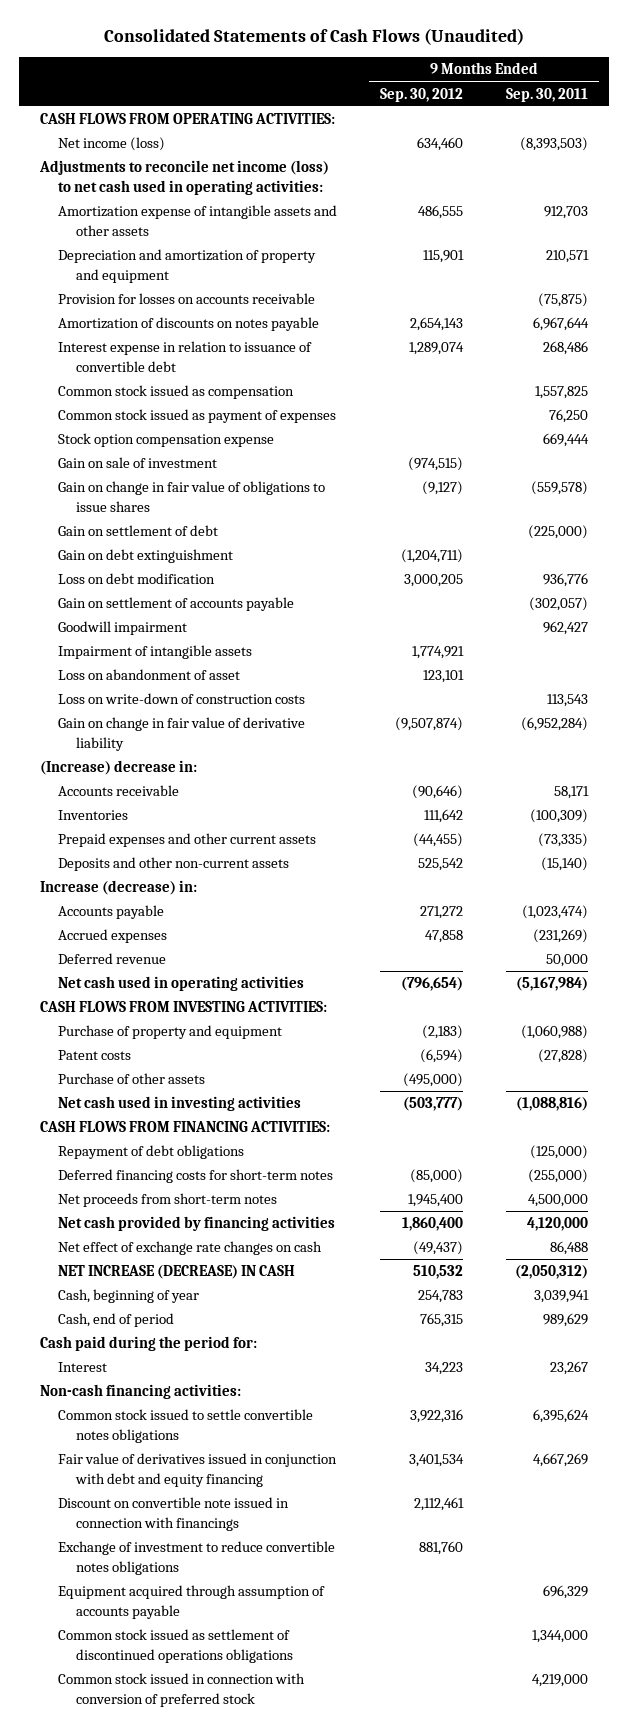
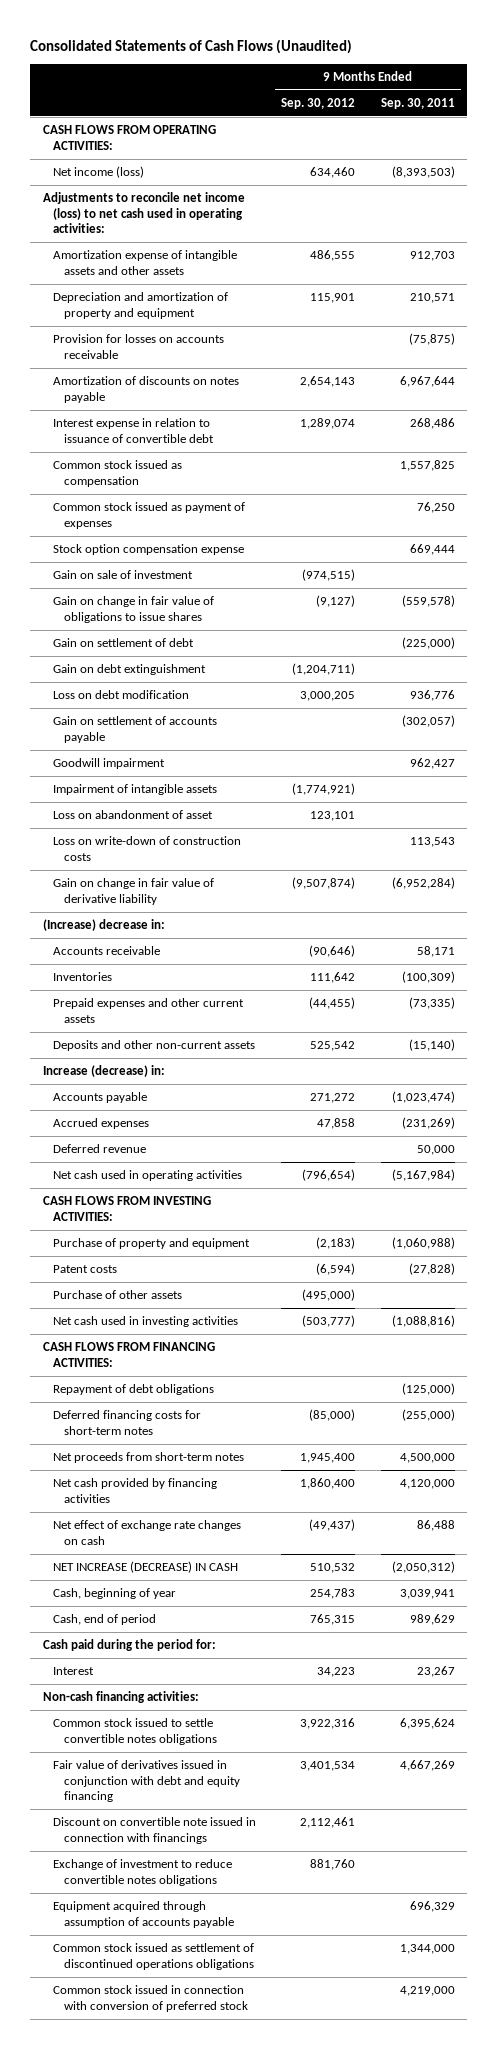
- Impairment of intangible assets | 1,774,921 |
+ Impairment of intangible assets | (1,774,921) |

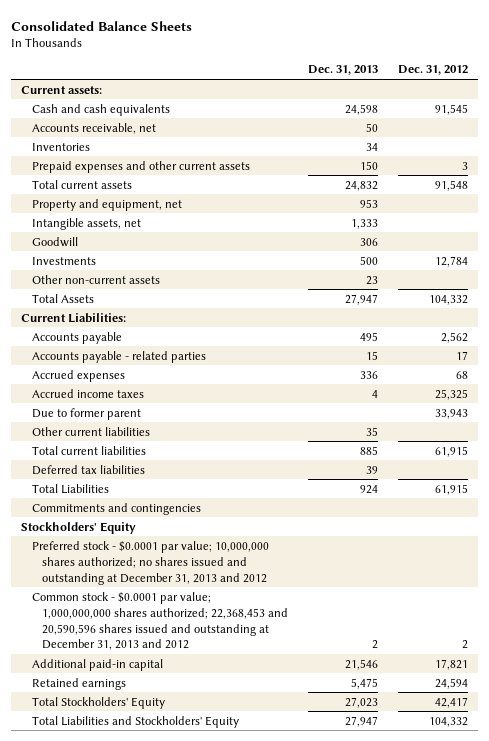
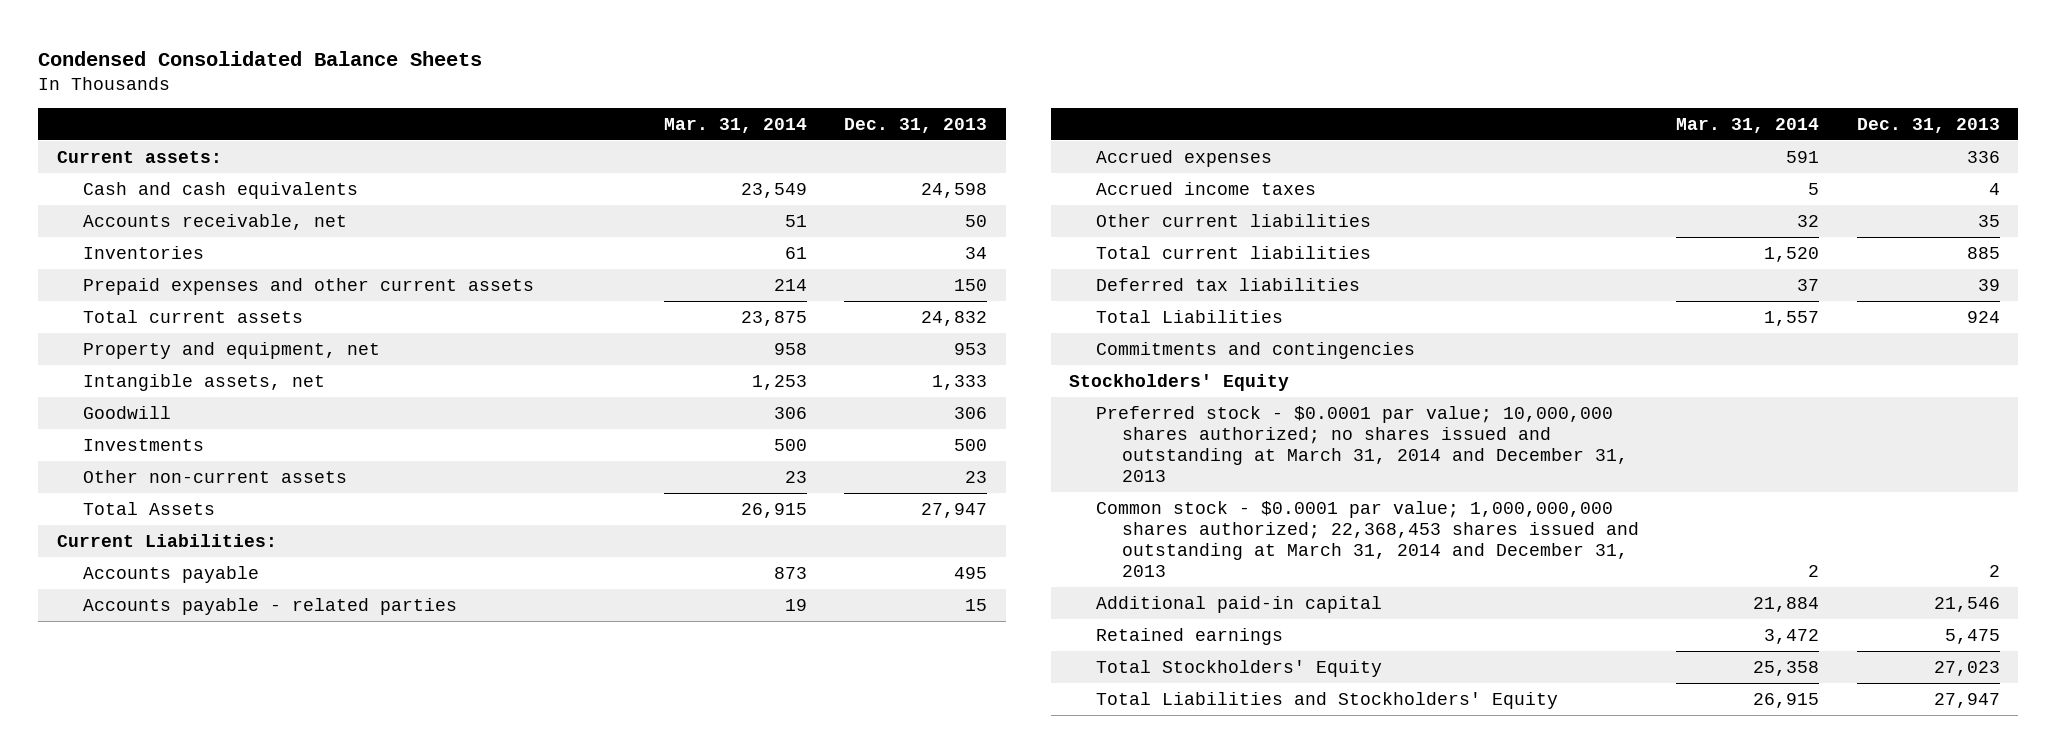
- Consolidated Balance Sheets
+ Condensed Consolidated Balance Sheets
- | Dec. 31, 2013 | Dec. 31, 2012
+ | Mar. 31, 2014 | Dec. 31, 2013
- Due to former parent | | 33,943
- Preferred stock - $0.0001 par value; 10,000,000 shares authorized; no shares issued and outstanding at December 31, 2013 and 2012
- Common stock - $0.0001 par value; 1,000,000,000 shares authorized; 22,368,453 and 20,590,596 shares issued and outstanding at December 31, 2013 and 2012 | 2 | 2
+ Preferred stock - $0.0001 par value; 10,000,000 shares authorized; no shares issued and outstanding at March 31, 2014 and December 31, 2013
+ Common stock - $0.0001 par value; 1,000,000,000 shares authorized; 22,368,453 shares issued and outstanding at March 31, 2014 and December 31, 2013 | 2 | 2

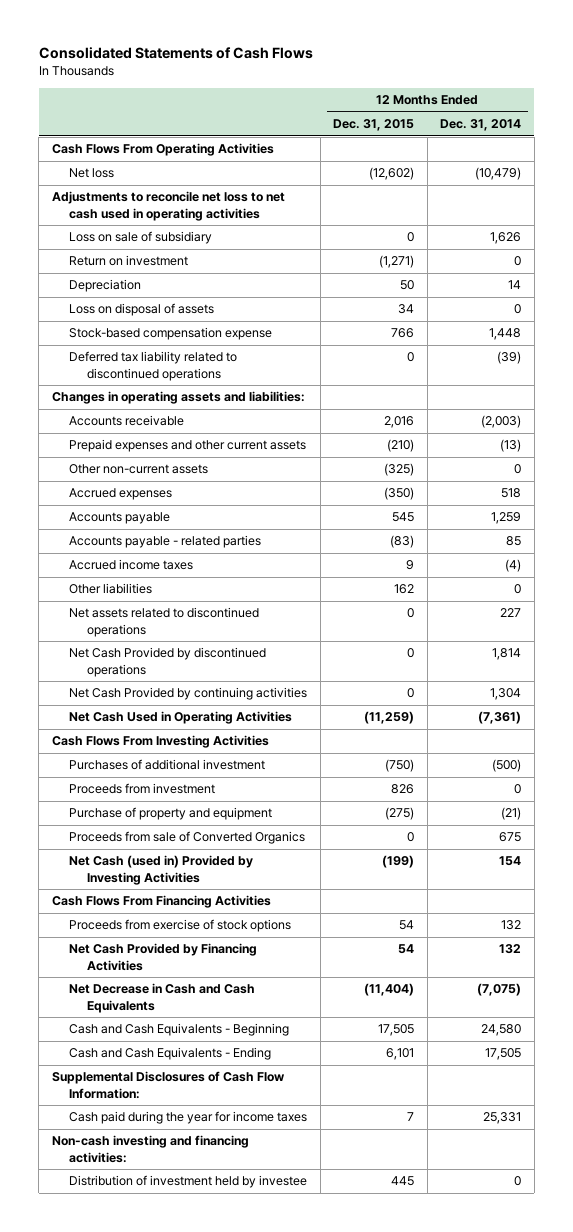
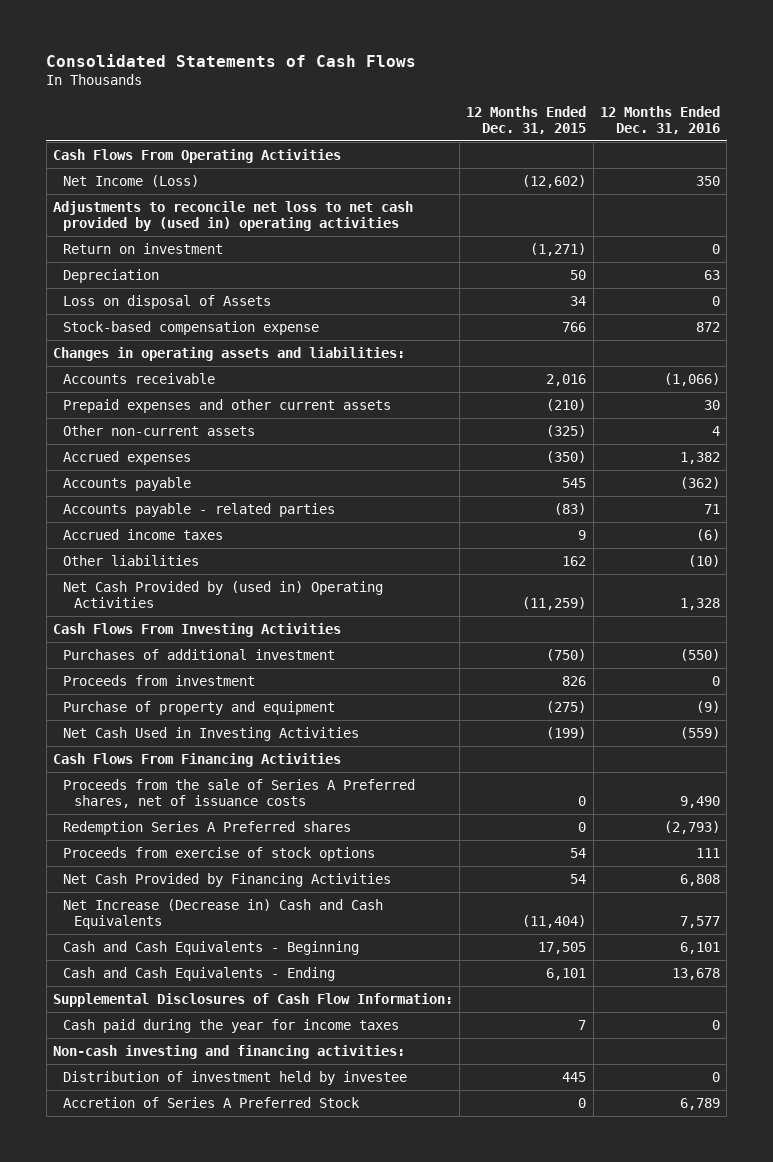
- | 12 Months Ended Dec. 31, 2015 | 12 Months Ended Dec. 31, 2014
+ | 12 Months Ended Dec. 31, 2015 | 12 Months Ended Dec. 31, 2016
- Net loss | (12,602) | (10,479)
- Adjustments to reconcile net loss to net cash used in operating activities
- Loss on sale of subsidiary | 0 | 1,626
+ Net Income (Loss) | (12,602) | 350
+ Adjustments to reconcile net loss to net cash provided by (used in) operating activities
- Loss on disposal of assets | 34 | 0
+ Loss on disposal of Assets | 34 | 0
- Deferred tax liability related to discontinued operations | 0 | (39)
- Net assets related to discontinued operations | 0 | 227
- Net Cash Provided by discontinued operations | 0 | 1,814
- Net Cash Provided by continuing activities | 0 | 1,304
- Net Cash Used in Operating Activities | (11,259) | (7,361)
+ Net Cash Provided by (used in) Operating Activities | (11,259) | 1,328
- Proceeds from sale of Converted Organics | 0 | 675
- Net Cash (used in) Provided by Investing Activities | (199) | 154
+ Net Cash Used in Investing Activities | (199) | (559)
+ Proceeds from the sale of Series A Preferred shares, net of issuance costs | 0 | 9,490
+ Redemption Series A Preferred shares | 0 | (2,793)
- Net Decrease in Cash and Cash Equivalents | (11,404) | (7,075)
+ Net Increase (Decrease in) Cash and Cash Equivalents | (11,404) | 7,577
+ Accretion of Series A Preferred Stock | 0 | 6,789

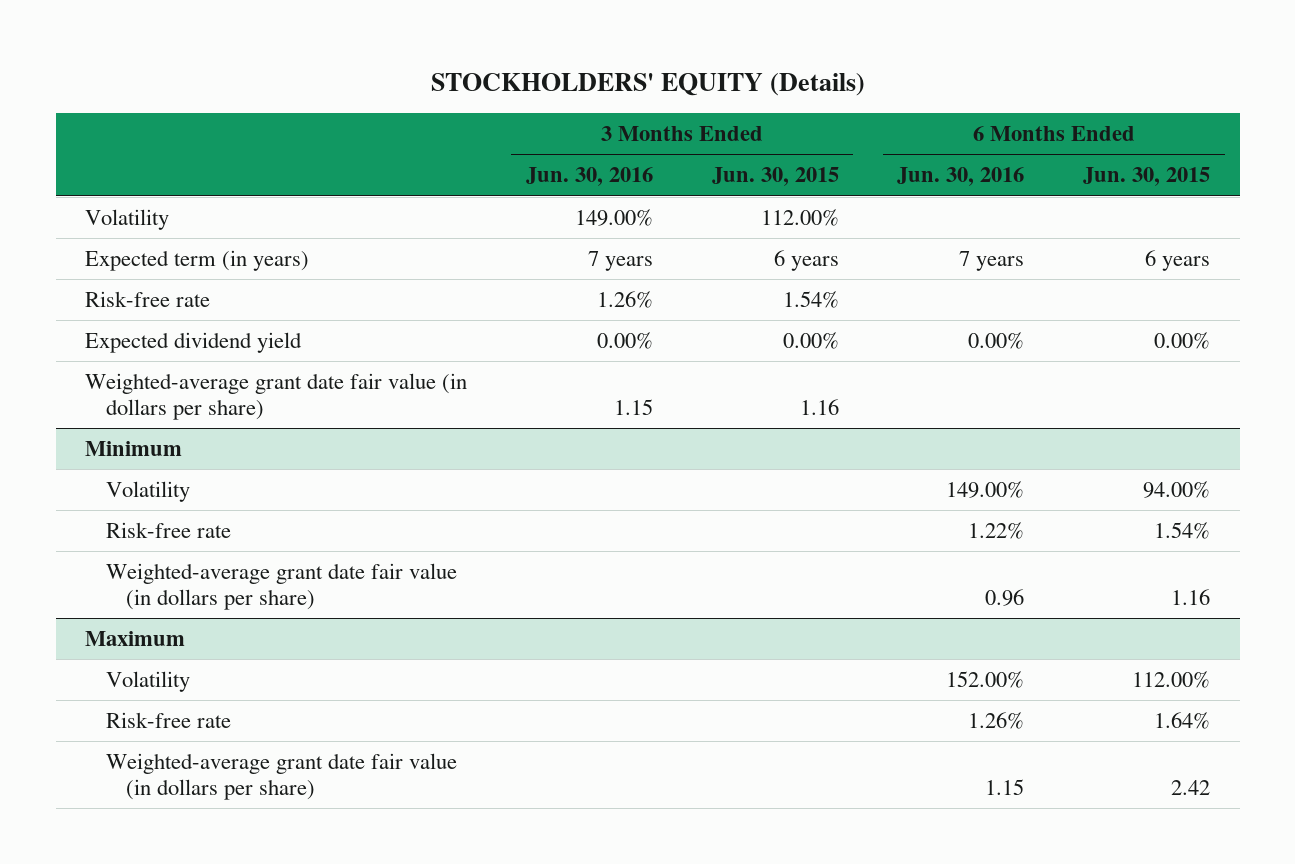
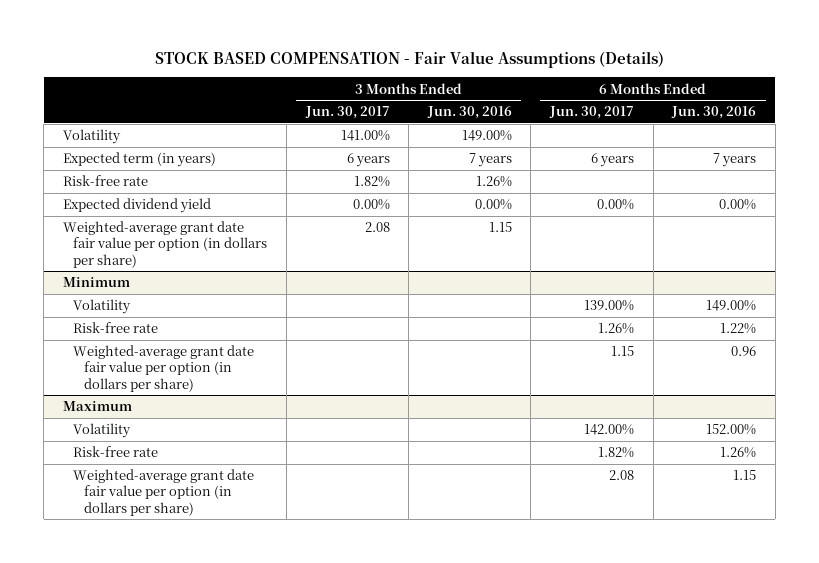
- STOCKHOLDERS' EQUITY (Details)
+ STOCK BASED COMPENSATION - Fair Value Assumptions (Details)
- | 3 Months Ended Jun. 30, 2016 | 3 Months Ended Jun. 30, 2015 | 6 Months Ended Jun. 30, 2016 | 6 Months Ended Jun. 30, 2015
+ | 3 Months Ended Jun. 30, 2017 | 3 Months Ended Jun. 30, 2016 | 6 Months Ended Jun. 30, 2017 | 6 Months Ended Jun. 30, 2016
- Weighted-average grant date fair value (in dollars per share) | 1.15 | 1.16 | |
+ Weighted-average grant date fair value per option (in dollars per share) | 2.08 | 1.15 | |
@ Minimum
- Weighted-average grant date fair value (in dollars per share) | | | 0.96 | 1.16
+ Weighted-average grant date fair value per option (in dollars per share) | | | 1.15 | 0.96
@ Maximum
- Weighted-average grant date fair value (in dollars per share) | | | 1.15 | 2.42
+ Weighted-average grant date fair value per option (in dollars per share) | | | 2.08 | 1.15

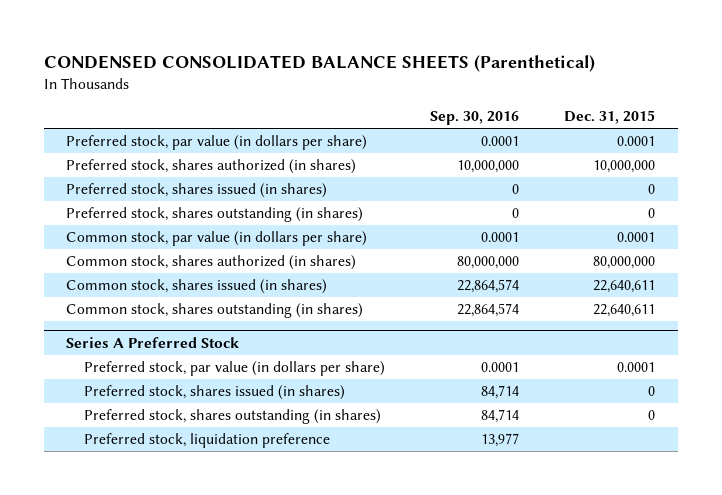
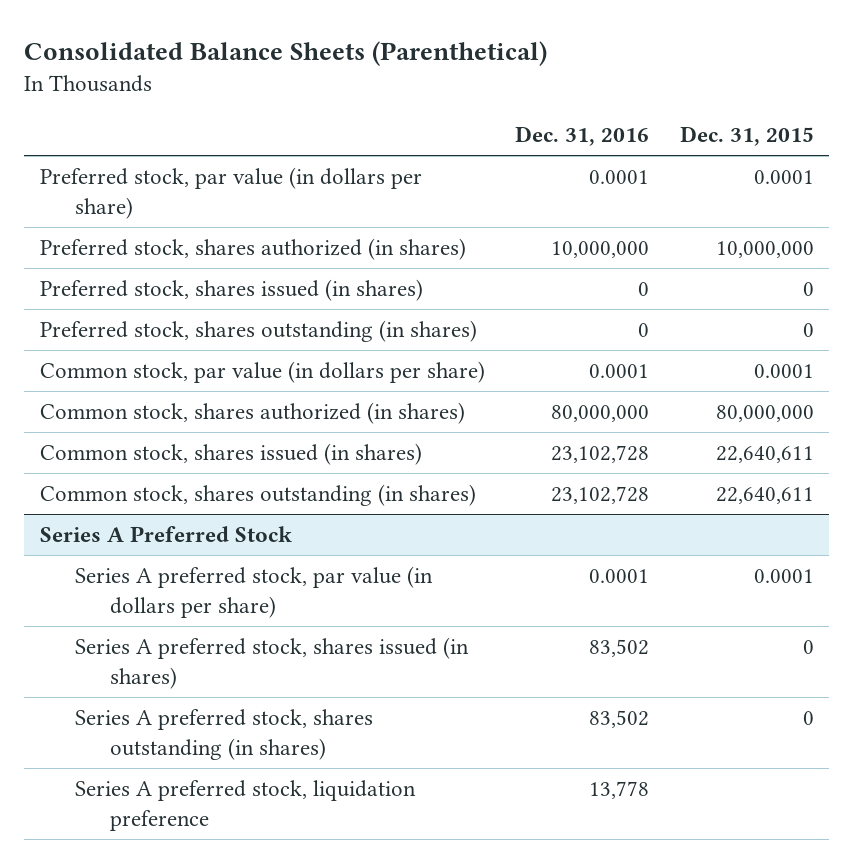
- CONDENSED CONSOLIDATED BALANCE SHEETS (Parenthetical)
+ Consolidated Balance Sheets (Parenthetical)
- | Sep. 30, 2016 | Dec. 31, 2015
+ | Dec. 31, 2016 | Dec. 31, 2015
@ Series A Preferred Stock
- Preferred stock, par value (in dollars per share) | 0.0001 | 0.0001
- Preferred stock, shares issued (in shares) | 84,714 | 0
- Preferred stock, shares outstanding (in shares) | 84,714 | 0
- Preferred stock, liquidation preference | 13,977 |
+ Series A preferred stock, par value (in dollars per share) | 0.0001 | 0.0001
+ Series A preferred stock, shares issued (in shares) | 83,502 | 0
+ Series A preferred stock, shares outstanding (in shares) | 83,502 | 0
+ Series A preferred stock, liquidation preference | 13,778 |

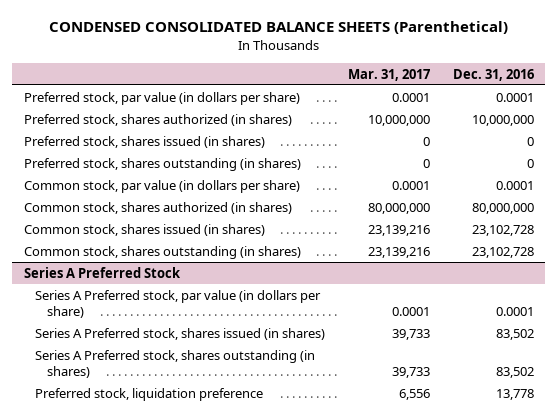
- Consolidated Balance Sheets (Parenthetical)
+ CONDENSED CONSOLIDATED BALANCE SHEETS (Parenthetical)
- | Dec. 31, 2016 | Dec. 31, 2015
+ | Mar. 31, 2017 | Dec. 31, 2016
@ Series A Preferred Stock
- Series A preferred stock, par value (in dollars per share) | 0.0001 | 0.0001
- Series A preferred stock, shares issued (in shares) | 83,502 | 0
- Series A preferred stock, shares outstanding (in shares) | 83,502 | 0
- Series A preferred stock, liquidation preference | 13,778 |
+ Series A Preferred stock, par value (in dollars per share) | 0.0001 | 0.0001
+ Series A Preferred stock, shares issued (in shares) | 39,733 | 83,502
+ Series A Preferred stock, shares outstanding (in shares) | 39,733 | 83,502
+ Preferred stock, liquidation preference | 6,556 | 13,778

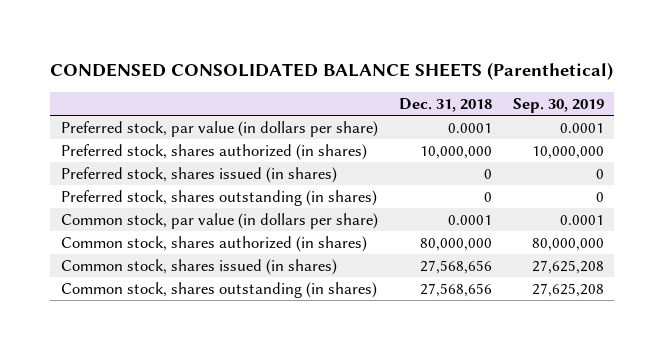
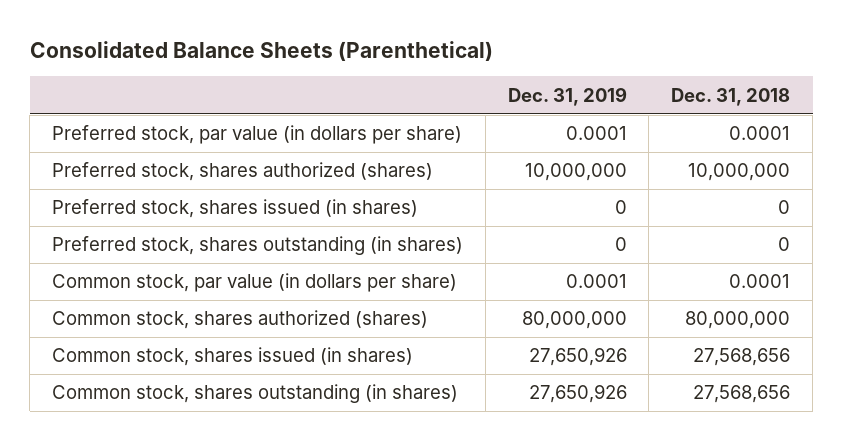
- CONDENSED CONSOLIDATED BALANCE SHEETS (Parenthetical)
+ Consolidated Balance Sheets (Parenthetical)
- | Dec. 31, 2018 | Sep. 30, 2019
+ | Dec. 31, 2019 | Dec. 31, 2018
- Preferred stock, shares authorized (in shares) | 10,000,000 | 10,000,000
+ Preferred stock, shares authorized (shares) | 10,000,000 | 10,000,000
- Common stock, shares authorized (in shares) | 80,000,000 | 80,000,000
+ Common stock, shares authorized (shares) | 80,000,000 | 80,000,000

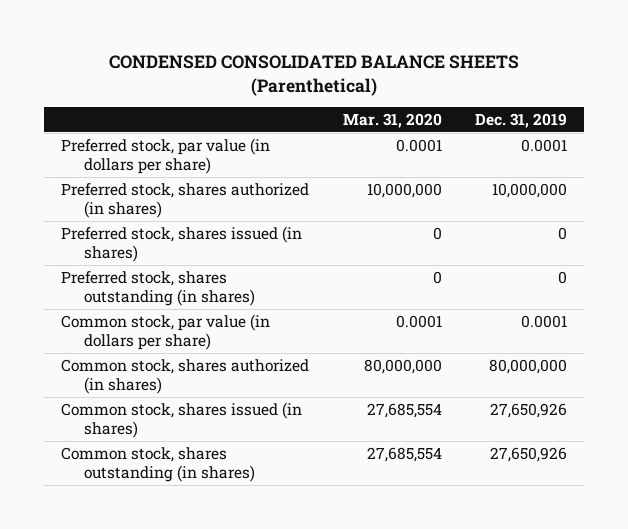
- Consolidated Balance Sheets (Parenthetical)
+ CONDENSED CONSOLIDATED BALANCE SHEETS (Parenthetical)
- | Dec. 31, 2019 | Dec. 31, 2018
+ | Mar. 31, 2020 | Dec. 31, 2019
- Preferred stock, shares authorized (shares) | 10,000,000 | 10,000,000
+ Preferred stock, shares authorized (in shares) | 10,000,000 | 10,000,000
- Common stock, shares authorized (shares) | 80,000,000 | 80,000,000
+ Common stock, shares authorized (in shares) | 80,000,000 | 80,000,000

